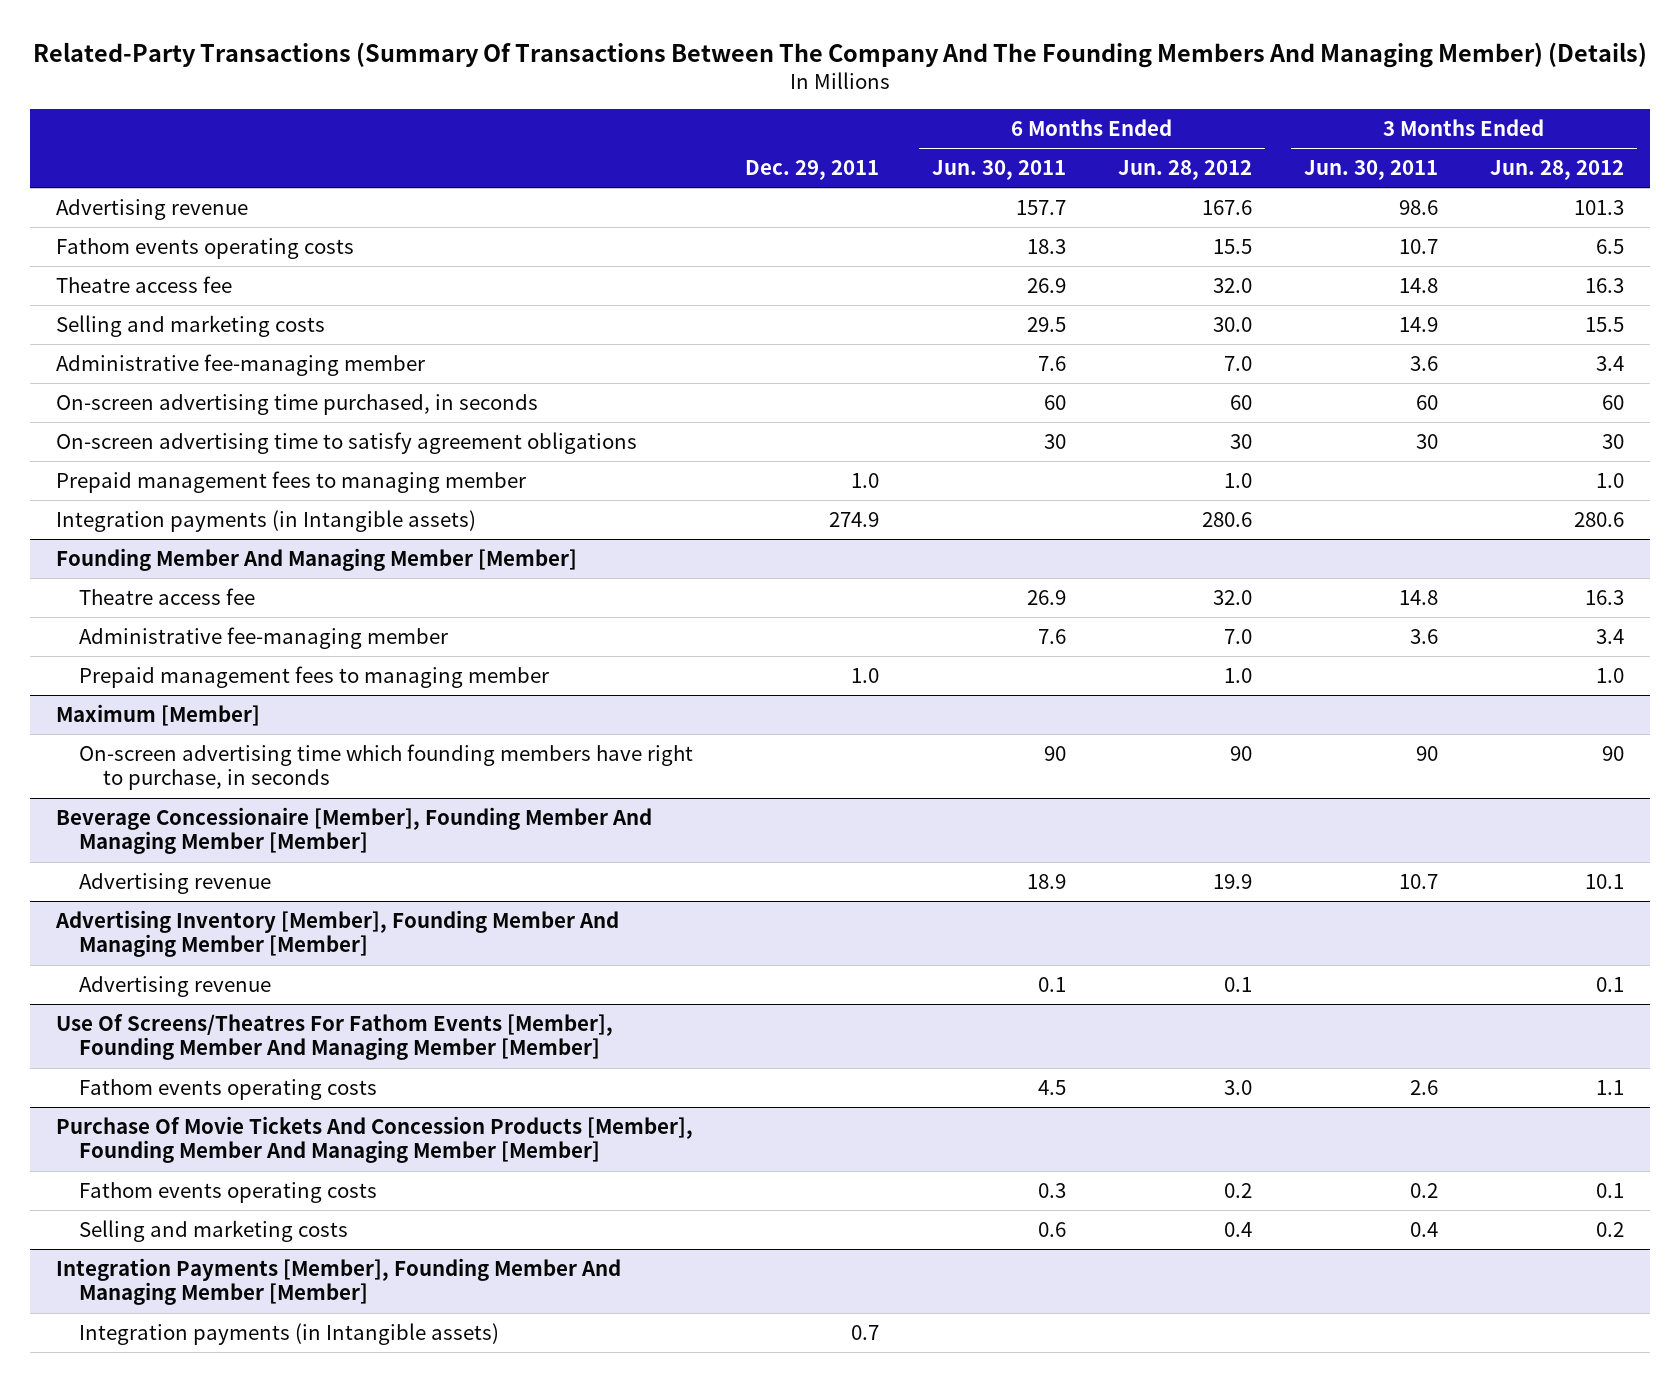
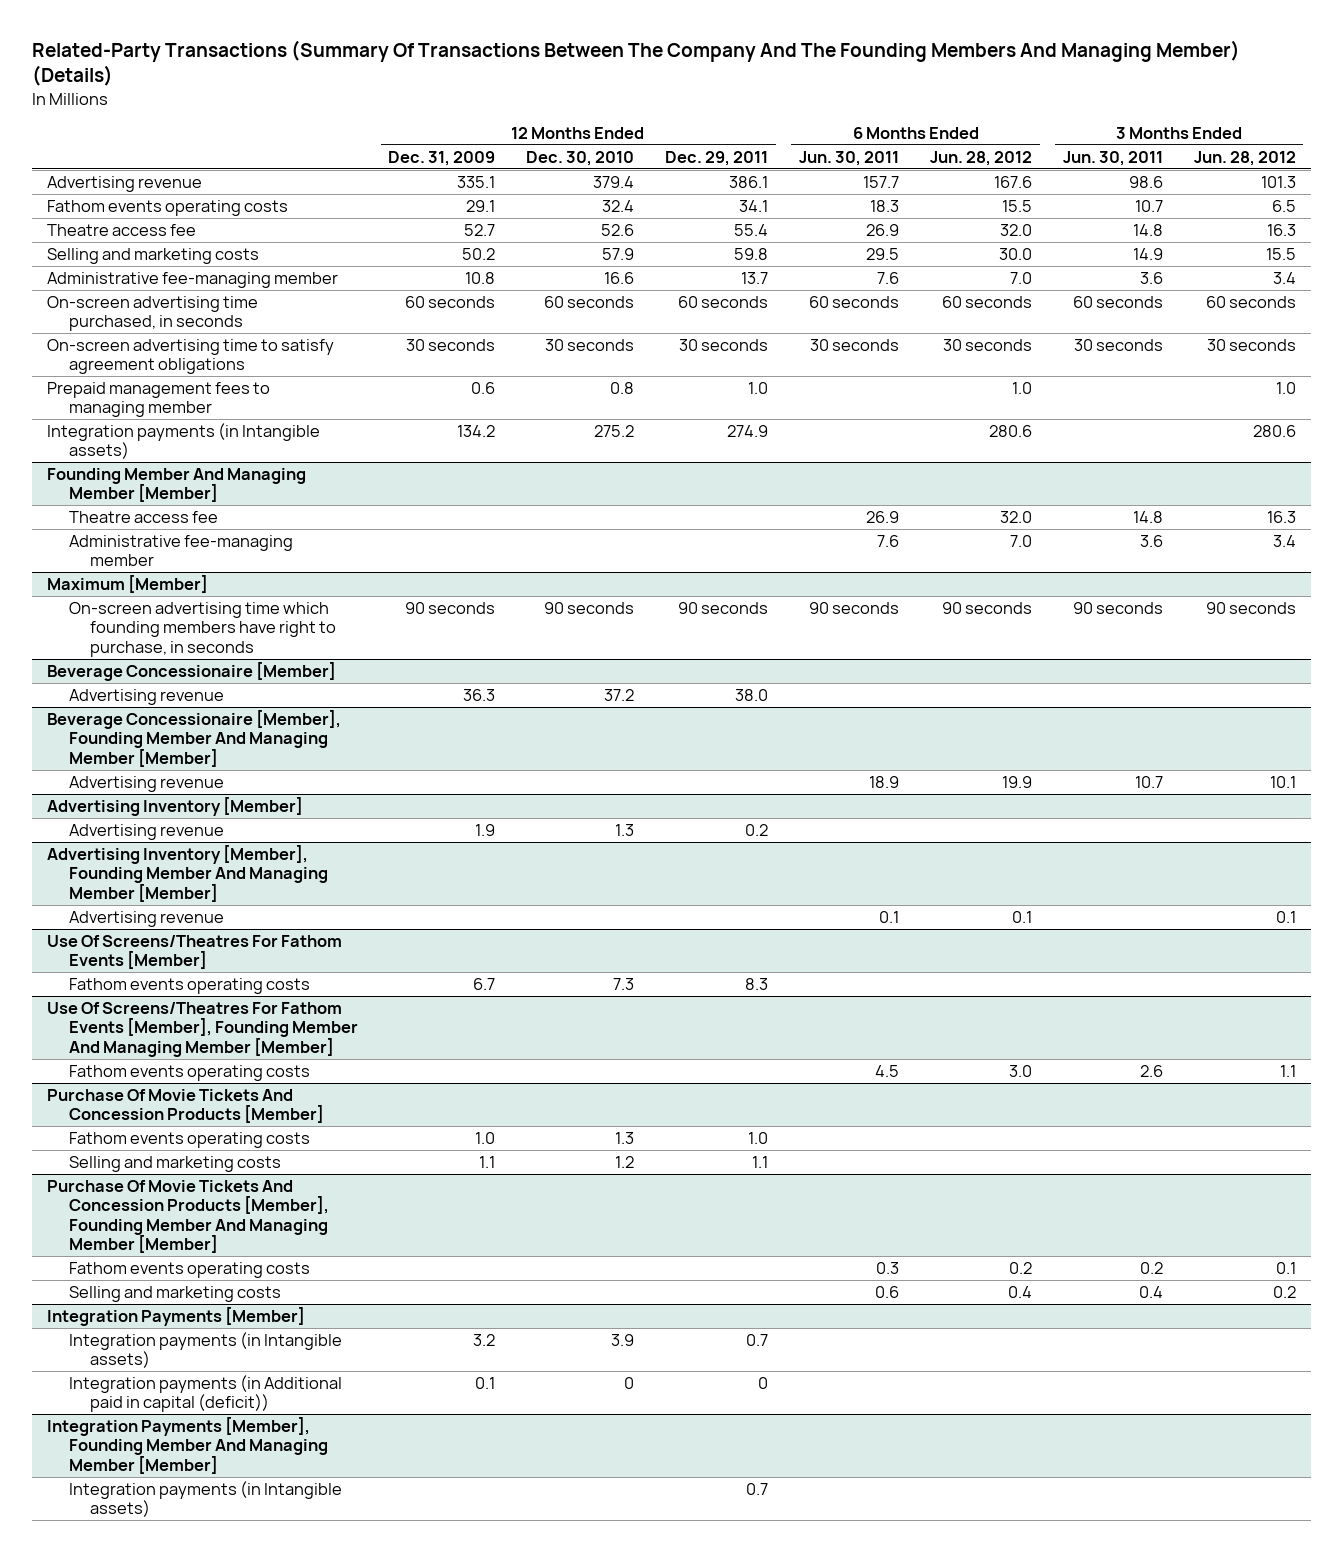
- | Dec. 29, 2011 | 6 Months Ended Jun. 30, 2011 | 6 Months Ended Jun. 28, 2012 | 3 Months Ended Jun. 30, 2011 | 3 Months Ended Jun. 28, 2012
+ | 12 Months Ended Dec. 31, 2009 | 12 Months Ended Dec. 30, 2010 | 12 Months Ended Dec. 29, 2011 | 6 Months Ended Jun. 30, 2011 | 6 Months Ended Jun. 28, 2012 | 3 Months Ended Jun. 30, 2011 | 3 Months Ended Jun. 28, 2012
- On-screen advertising time purchased, in seconds | | 60 | 60 | 60 | 60
- On-screen advertising time to satisfy agreement obligations | | 30 | 30 | 30 | 30
+ On-screen advertising time purchased, in seconds | 60 seconds | 60 seconds | 60 seconds | 60 seconds | 60 seconds | 60 seconds | 60 seconds
+ On-screen advertising time to satisfy agreement obligations | 30 seconds | 30 seconds | 30 seconds | 30 seconds | 30 seconds | 30 seconds | 30 seconds
@ Founding Member And Managing Member [Member]
- Prepaid management fees to managing member | 1.0 | | 1.0 | | 1.0
@ Maximum [Member]
- On-screen advertising time which founding members have right to purchase, in seconds | | 90 | 90 | 90 | 90
+ On-screen advertising time which founding members have right to purchase, in seconds | 90 seconds | 90 seconds | 90 seconds | 90 seconds | 90 seconds | 90 seconds | 90 seconds
+ Beverage Concessionaire [Member]
+ Advertising revenue | 36.3 | 37.2 | 38.0 | | | |
+ Advertising Inventory [Member]
+ Advertising revenue | 1.9 | 1.3 | 0.2 | | | |
+ Use Of Screens/Theatres For Fathom Events [Member]
+ Fathom events operating costs | 6.7 | 7.3 | 8.3 | | | |
+ Purchase Of Movie Tickets And Concession Products [Member]
+ Fathom events operating costs | 1.0 | 1.3 | 1.0 | | | |
+ Selling and marketing costs | 1.1 | 1.2 | 1.1 | | | |
+ Integration Payments [Member]
+ Integration payments (in Intangible assets) | 3.2 | 3.9 | 0.7 | | | |
+ Integration payments (in Additional paid in capital (deficit)) | 0.1 | 0 | 0 | | | |

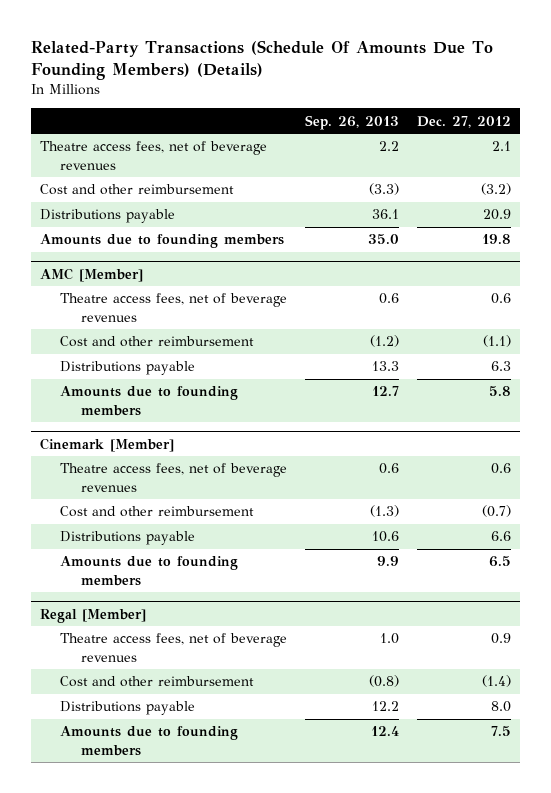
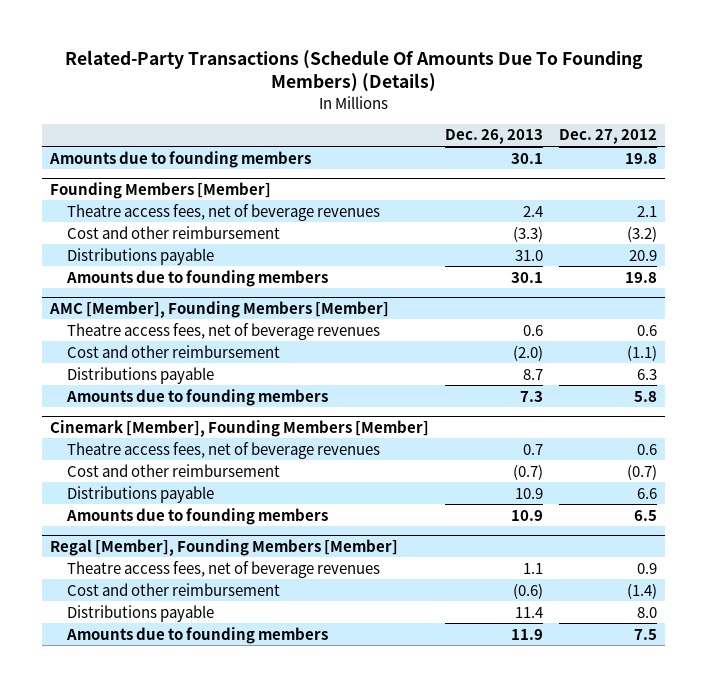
- | Sep. 26, 2013 | Dec. 27, 2012
+ | Dec. 26, 2013 | Dec. 27, 2012
+ Amounts due to founding members | 30.1 | 19.8
+ Founding Members [Member]
- AMC [Member]
+ AMC [Member], Founding Members [Member]
- Cinemark [Member]
+ Cinemark [Member], Founding Members [Member]
- Regal [Member]
+ Regal [Member], Founding Members [Member]

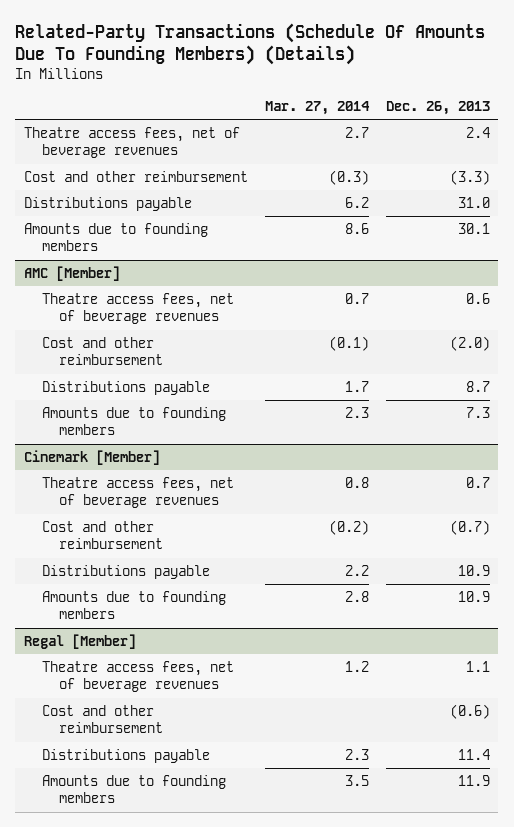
- | Dec. 26, 2013 | Dec. 27, 2012
+ | Mar. 27, 2014 | Dec. 26, 2013
- Amounts due to founding members | 30.1 | 19.8
- Founding Members [Member]
- AMC [Member], Founding Members [Member]
+ AMC [Member]
- Cinemark [Member], Founding Members [Member]
+ Cinemark [Member]
- Regal [Member], Founding Members [Member]
+ Regal [Member]

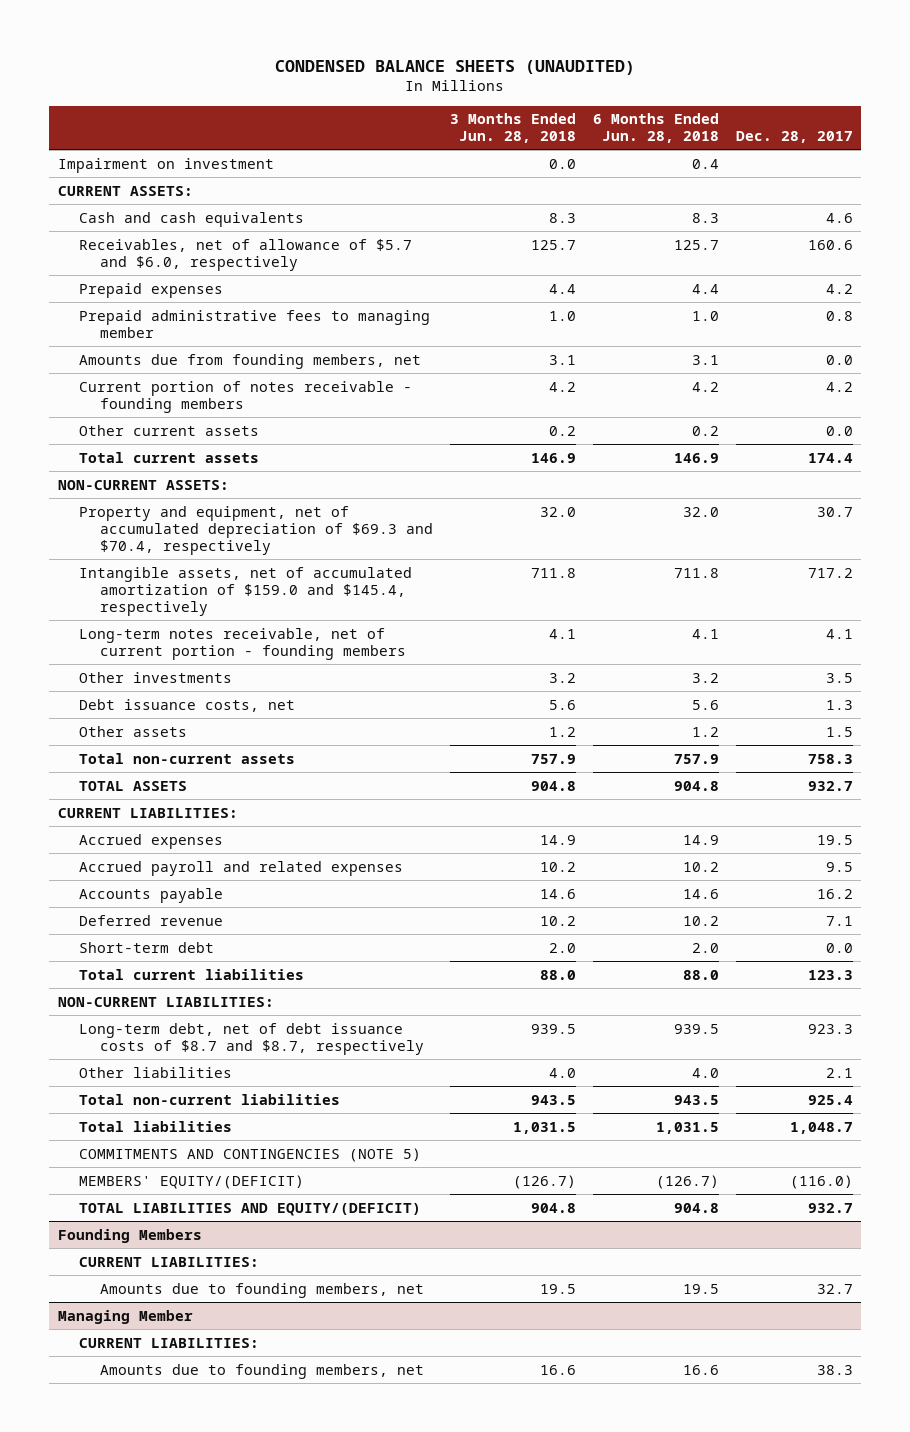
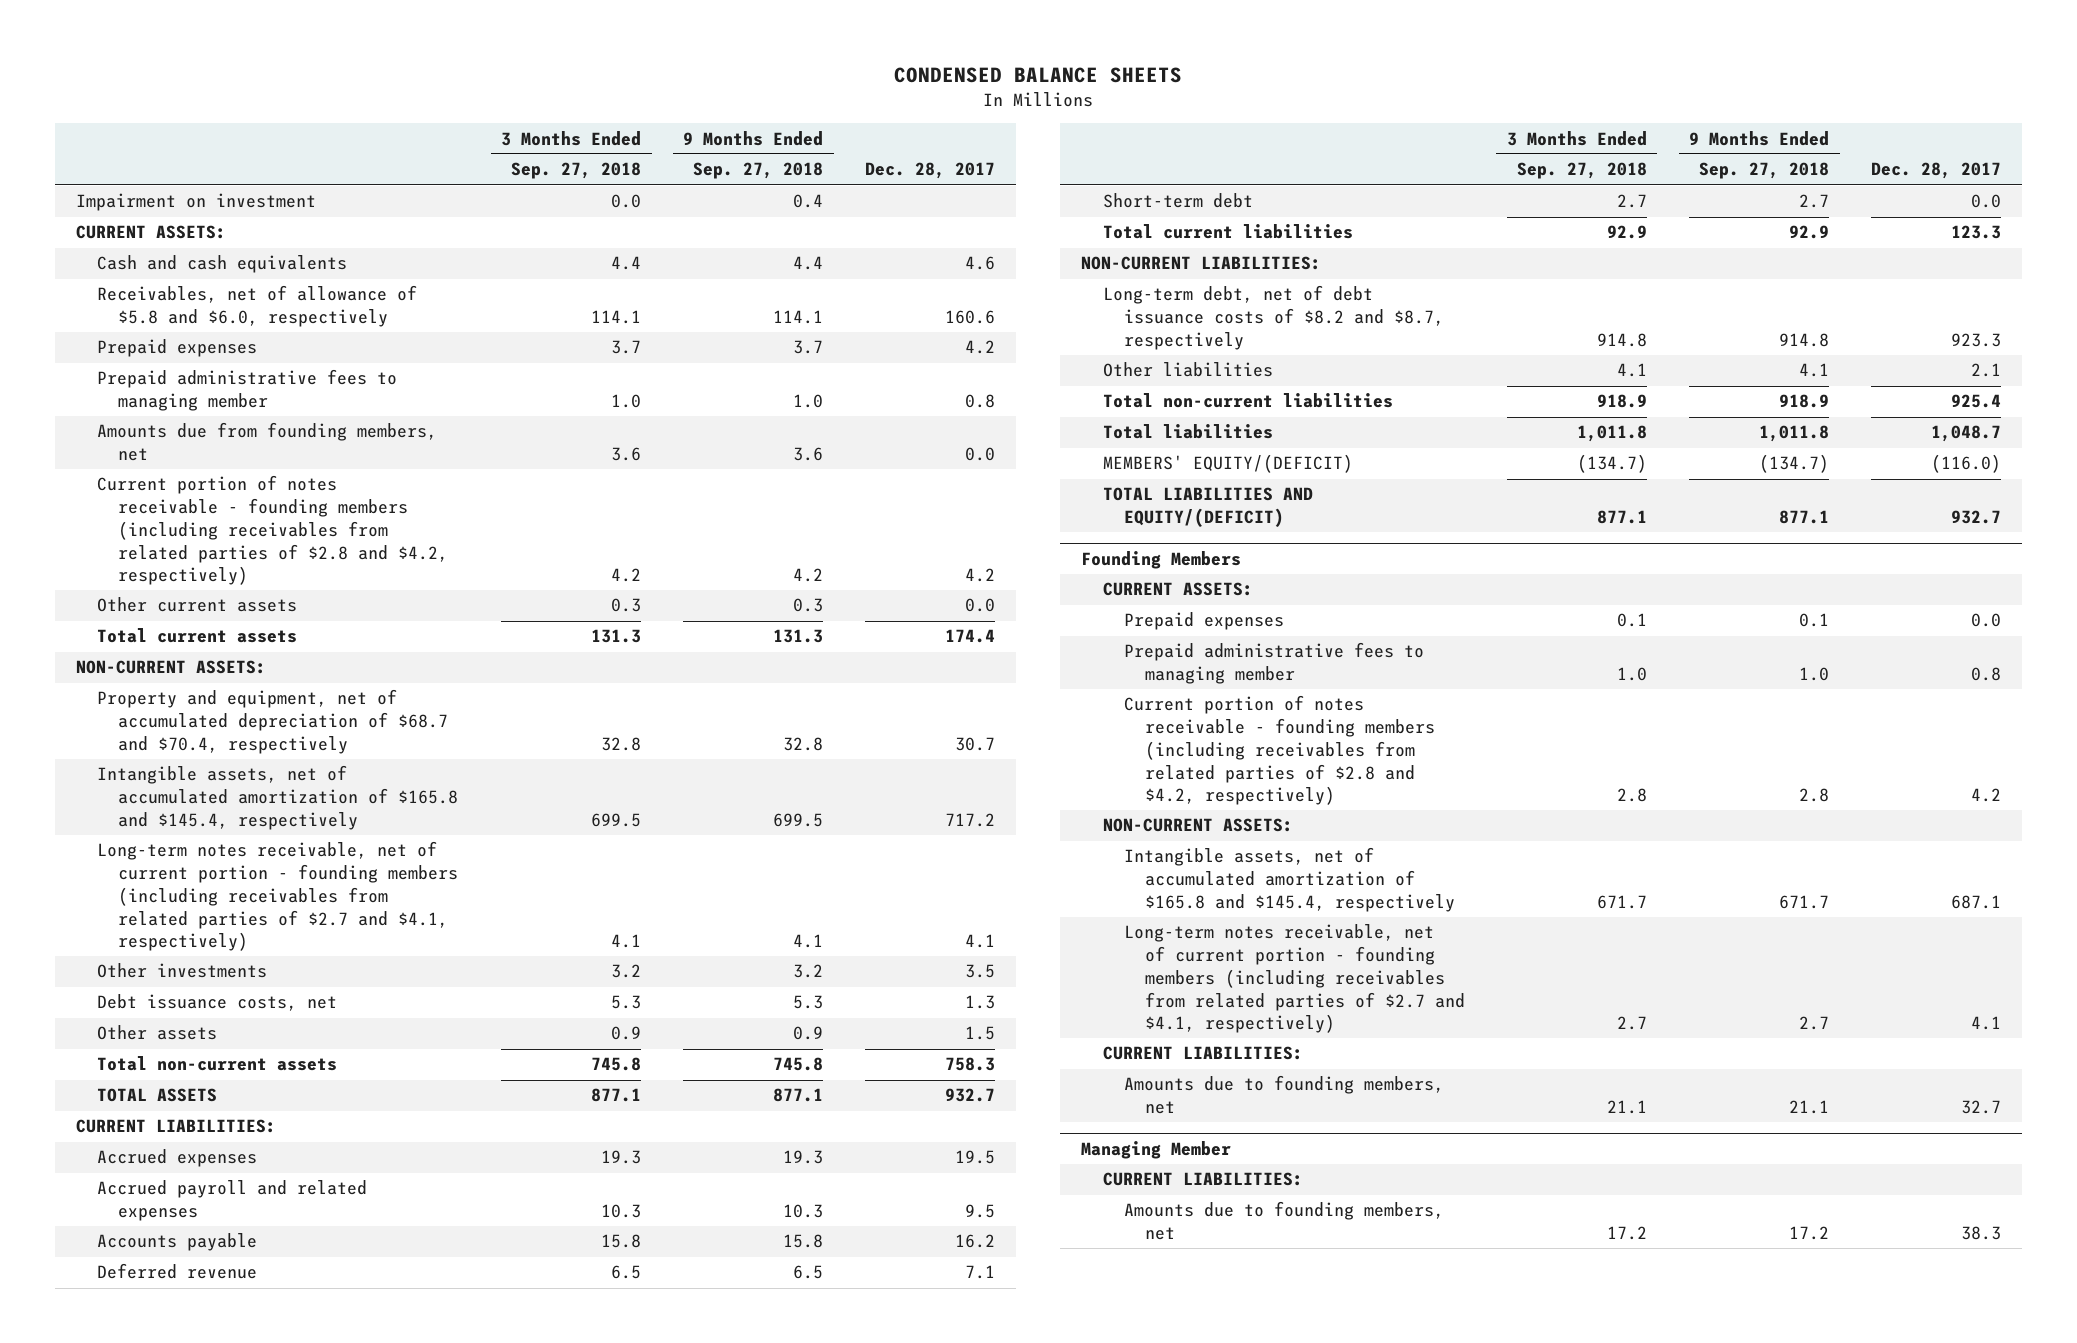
- CONDENSED BALANCE SHEETS (UNAUDITED)
+ CONDENSED BALANCE SHEETS
- | 3 Months Ended Jun. 28, 2018 | 6 Months Ended Jun. 28, 2018 | Dec. 28, 2017
+ | 3 Months Ended Sep. 27, 2018 | 9 Months Ended Sep. 27, 2018 | Dec. 28, 2017
- Receivables, net of allowance of $5.7 and $6.0, respectively | 125.7 | 125.7 | 160.6
+ Receivables, net of allowance of $5.8 and $6.0, respectively | 114.1 | 114.1 | 160.6
- Current portion of notes receivable - founding members | 4.2 | 4.2 | 4.2
+ Current portion of notes receivable - founding members (including receivables from related parties of $2.8 and $4.2, respectively) | 4.2 | 4.2 | 4.2
- Property and equipment, net of accumulated depreciation of $69.3 and $70.4, respectively | 32.0 | 32.0 | 30.7
- Intangible assets, net of accumulated amortization of $159.0 and $145.4, respectively | 711.8 | 711.8 | 717.2
- Long-term notes receivable, net of current portion - founding members | 4.1 | 4.1 | 4.1
+ Property and equipment, net of accumulated depreciation of $68.7 and $70.4, respectively | 32.8 | 32.8 | 30.7
+ Intangible assets, net of accumulated amortization of $165.8 and $145.4, respectively | 699.5 | 699.5 | 717.2
+ Long-term notes receivable, net of current portion - founding members (including receivables from related parties of $2.7 and $4.1, respectively) | 4.1 | 4.1 | 4.1
- Long-term debt, net of debt issuance costs of $8.7 and $8.7, respectively | 939.5 | 939.5 | 923.3
+ Long-term debt, net of debt issuance costs of $8.2 and $8.7, respectively | 914.8 | 914.8 | 923.3
- COMMITMENTS AND CONTINGENCIES (NOTE 5)
@ Founding Members
+ CURRENT ASSETS:
+ Prepaid expenses | 0.1 | 0.1 | 0.0
+ Prepaid administrative fees to managing member | 1.0 | 1.0 | 0.8
+ Current portion of notes receivable - founding members (including receivables from related parties of $2.8 and $4.2, respectively) | 2.8 | 2.8 | 4.2
+ NON-CURRENT ASSETS:
+ Intangible assets, net of accumulated amortization of $165.8 and $145.4, respectively | 671.7 | 671.7 | 687.1
+ Long-term notes receivable, net of current portion - founding members (including receivables from related parties of $2.7 and $4.1, respectively) | 2.7 | 2.7 | 4.1

